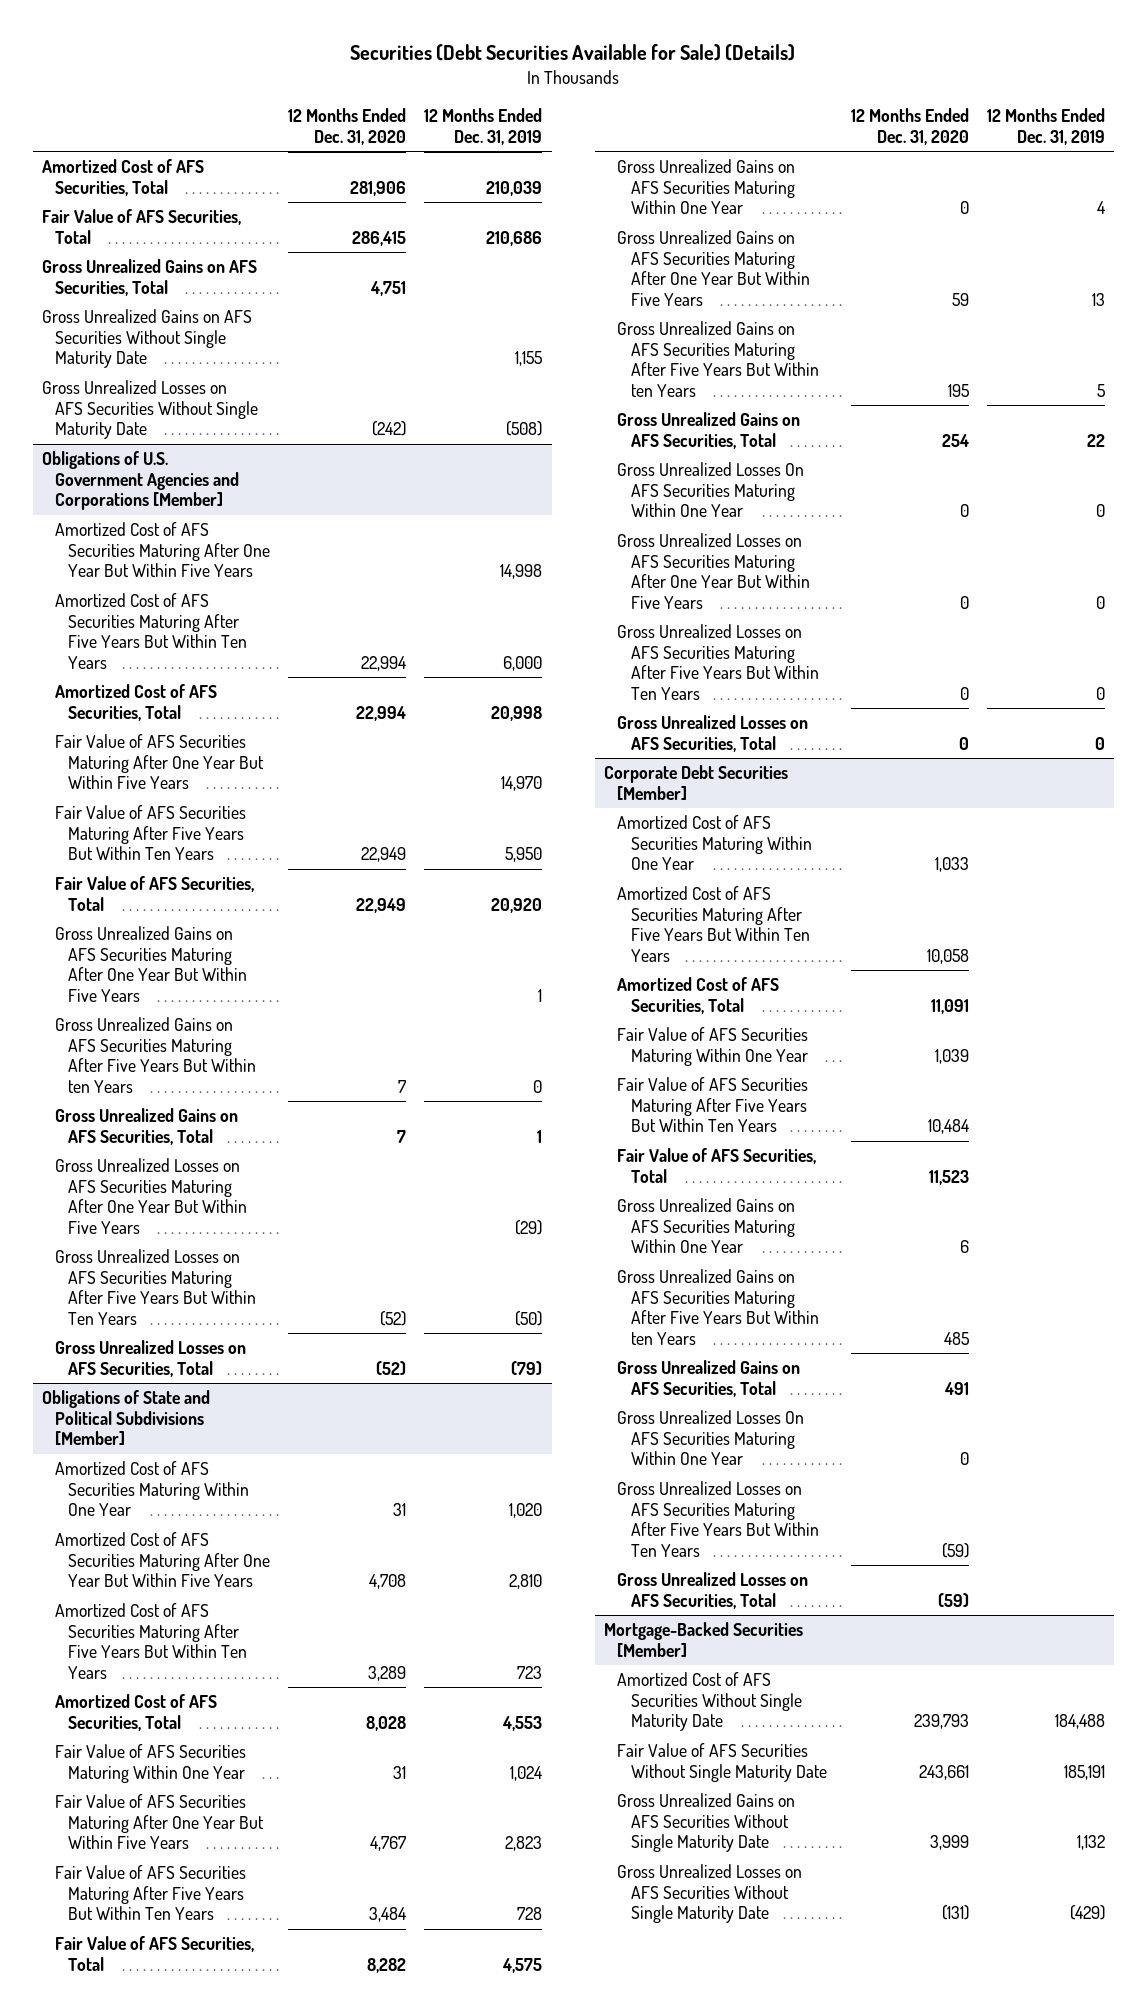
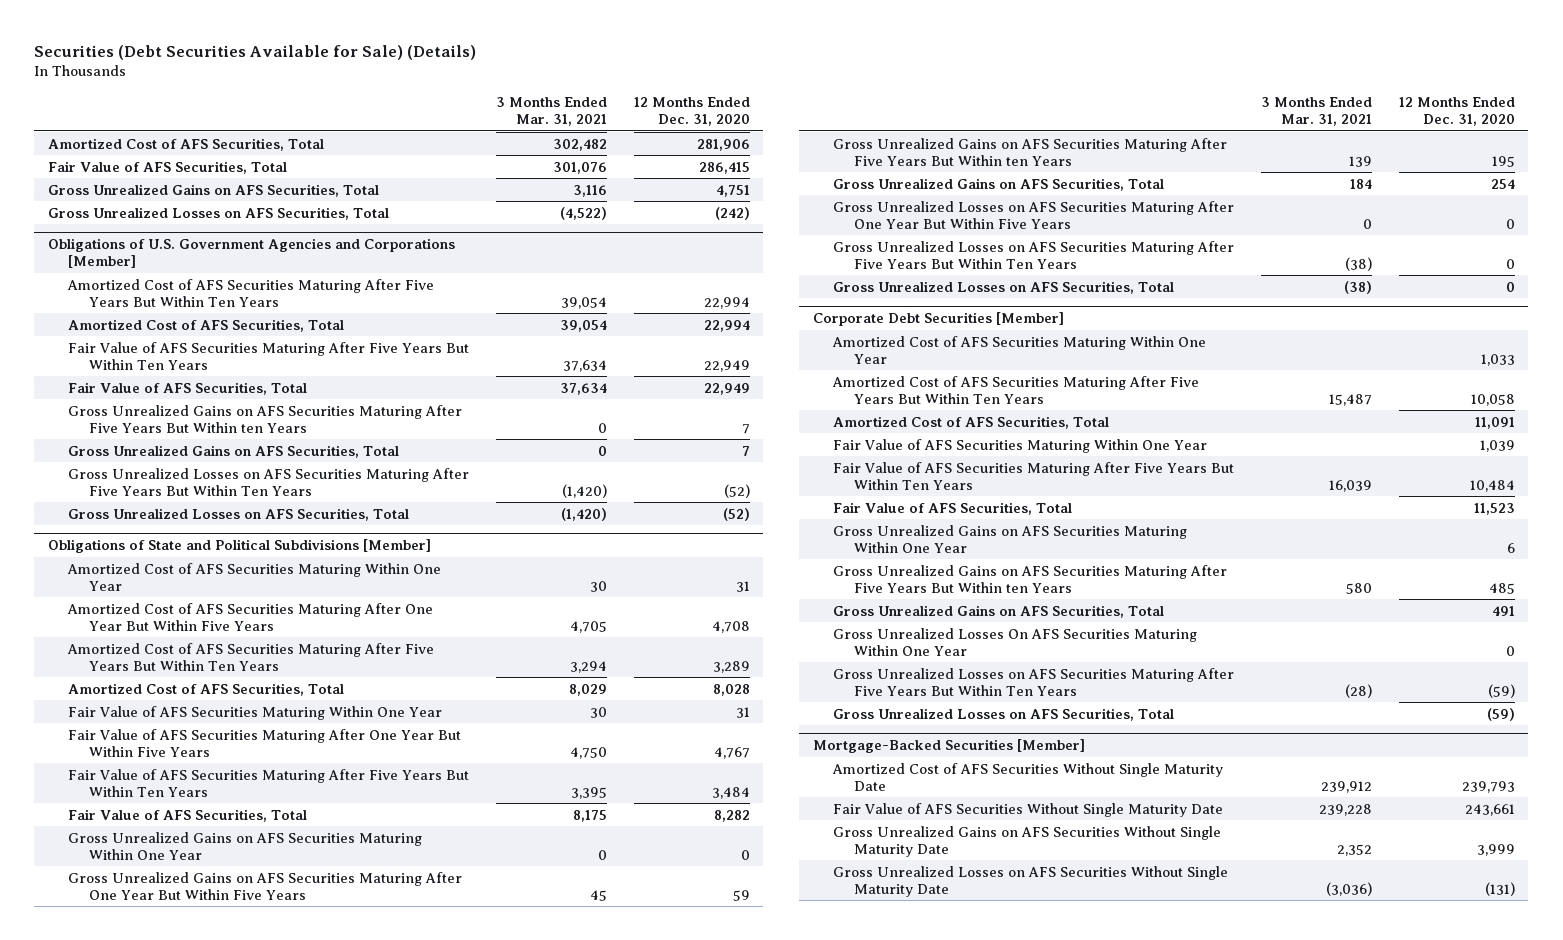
- | 12 Months Ended Dec. 31, 2020 | 12 Months Ended Dec. 31, 2019
+ | 3 Months Ended Mar. 31, 2021 | 12 Months Ended Dec. 31, 2020
- Gross Unrealized Gains on AFS Securities Without Single Maturity Date | | 1,155
- Gross Unrealized Losses on AFS Securities Without Single Maturity Date | (242) | (508)
+ Gross Unrealized Losses on AFS Securities, Total | (4,522) | (242)
@ Obligations of U.S. Government Agencies and Corporations [Member]
- Amortized Cost of AFS Securities Maturing After One Year But Within Five Years | | 14,998
- Fair Value of AFS Securities Maturing After One Year But Within Five Years | | 14,970
- Gross Unrealized Gains on AFS Securities Maturing After One Year But Within Five Years | | 1
- Gross Unrealized Losses on AFS Securities Maturing After One Year But Within Five Years | | (29)
@ Obligations of State and Political Subdivisions [Member]
- Gross Unrealized Losses On AFS Securities Maturing Within One Year | 0 | 0

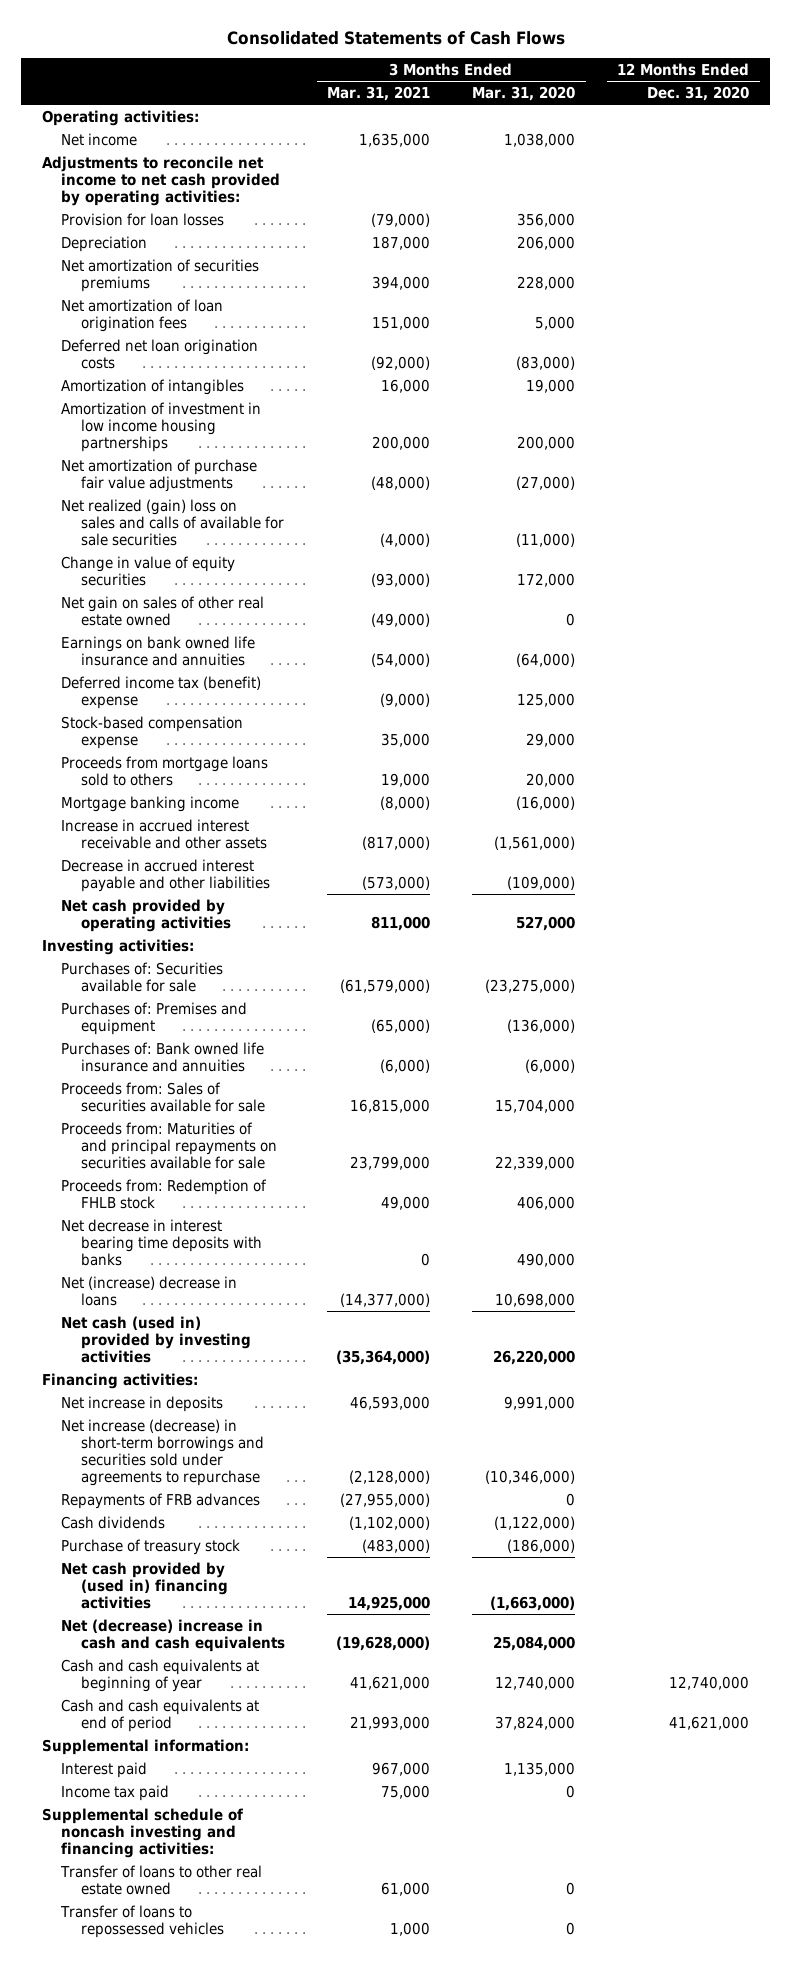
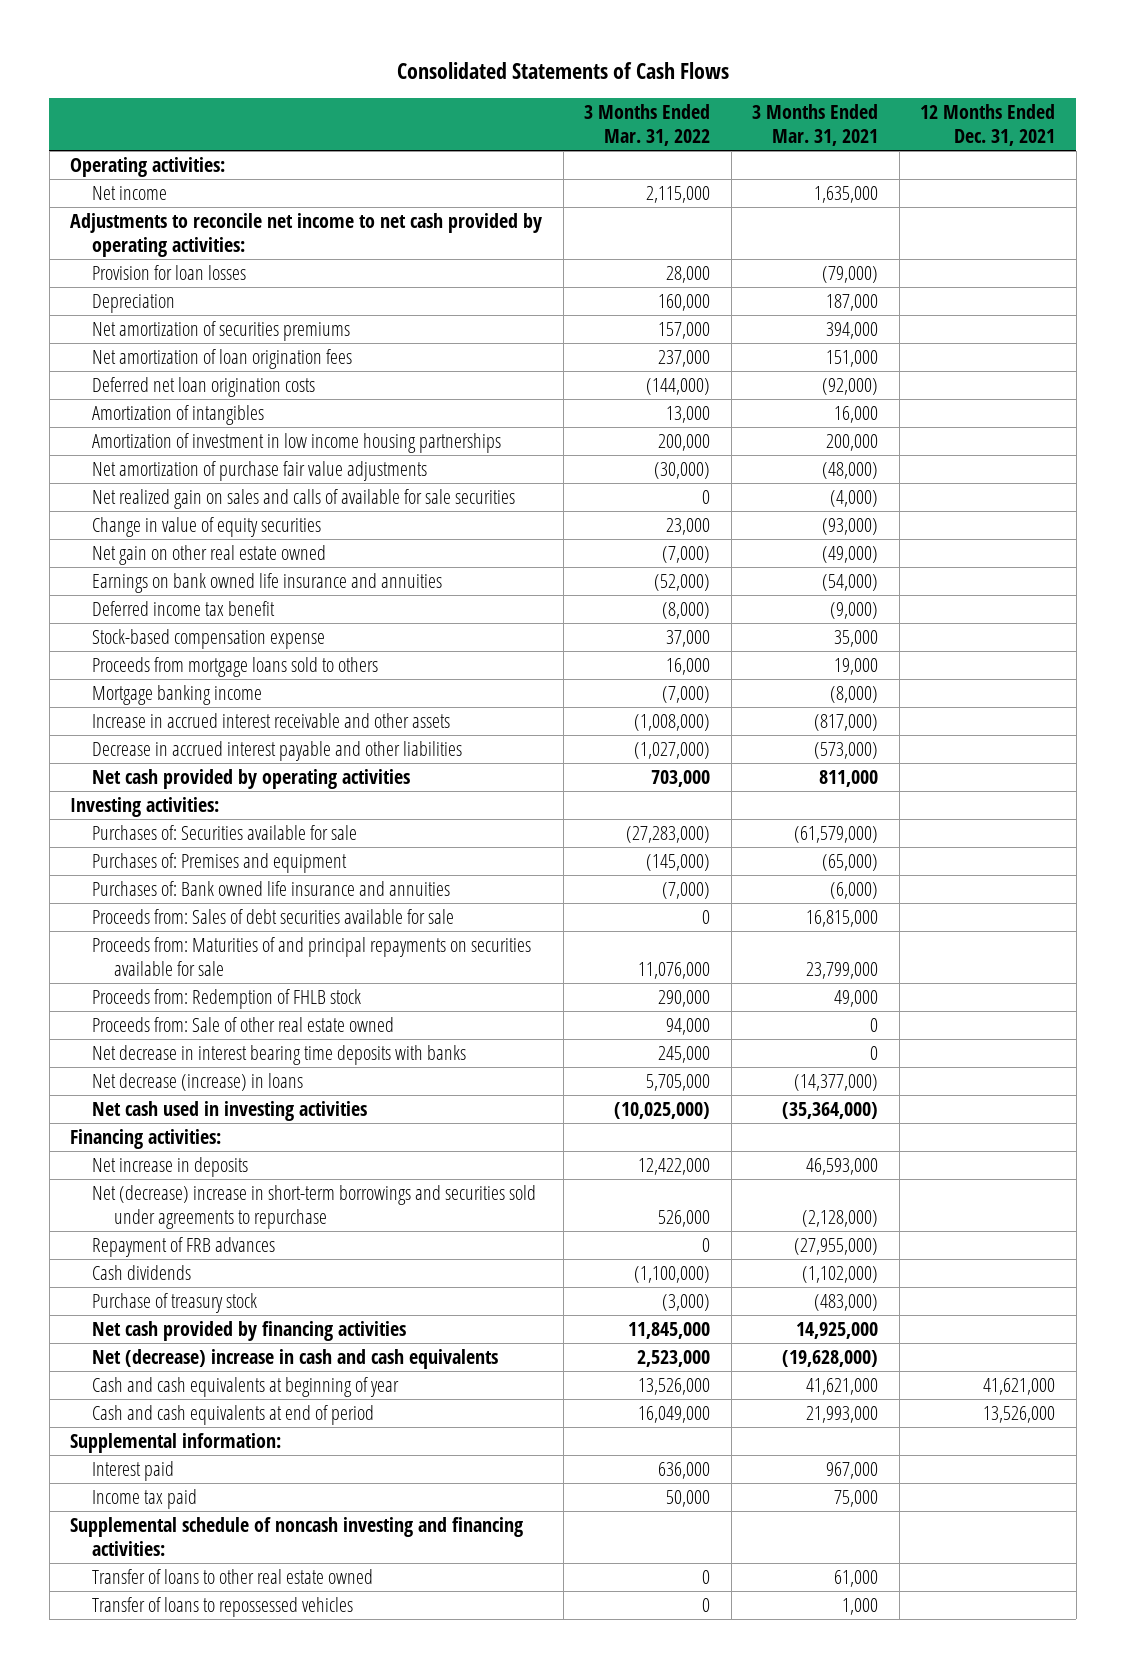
- | 3 Months Ended Mar. 31, 2021 | 3 Months Ended Mar. 31, 2020 | 12 Months Ended Dec. 31, 2020
+ | 3 Months Ended Mar. 31, 2022 | 3 Months Ended Mar. 31, 2021 | 12 Months Ended Dec. 31, 2021
- Net realized (gain) loss on sales and calls of available for sale securities | (4,000) | (11,000) |
+ Net realized gain on sales and calls of available for sale securities | 0 | (4,000) |
- Net gain on sales of other real estate owned | (49,000) | 0 |
+ Net gain on other real estate owned | (7,000) | (49,000) |
- Deferred income tax (benefit) expense | (9,000) | 125,000 |
+ Deferred income tax benefit | (8,000) | (9,000) |
- Proceeds from: Sales of securities available for sale | 16,815,000 | 15,704,000 |
+ Proceeds from: Sales of debt securities available for sale | 0 | 16,815,000 |
+ Proceeds from: Sale of other real estate owned | 94,000 | 0 |
- Net (increase) decrease in loans | (14,377,000) | 10,698,000 |
- Net cash (used in) provided by investing activities | (35,364,000) | 26,220,000 |
+ Net decrease (increase) in loans | 5,705,000 | (14,377,000) |
+ Net cash used in investing activities | (10,025,000) | (35,364,000) |
- Net increase (decrease) in short-term borrowings and securities sold under agreements to repurchase | (2,128,000) | (10,346,000) |
- Repayments of FRB advances | (27,955,000) | 0 |
+ Net (decrease) increase in short-term borrowings and securities sold under agreements to repurchase | 526,000 | (2,128,000) |
+ Repayment of FRB advances | 0 | (27,955,000) |
- Net cash provided by (used in) financing activities | 14,925,000 | (1,663,000) |
+ Net cash provided by financing activities | 11,845,000 | 14,925,000 |

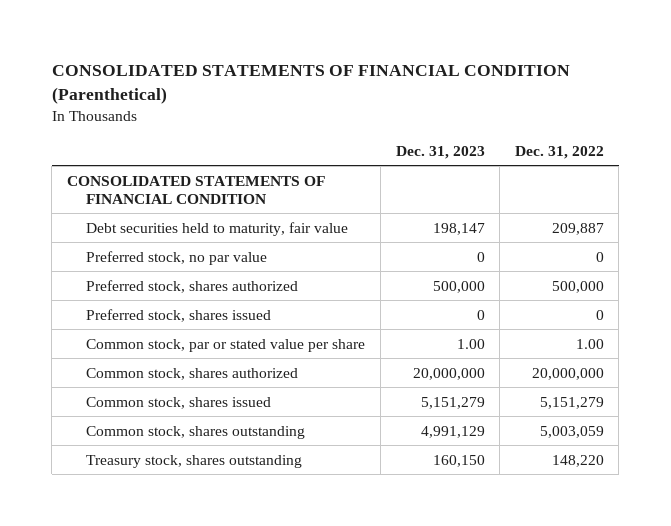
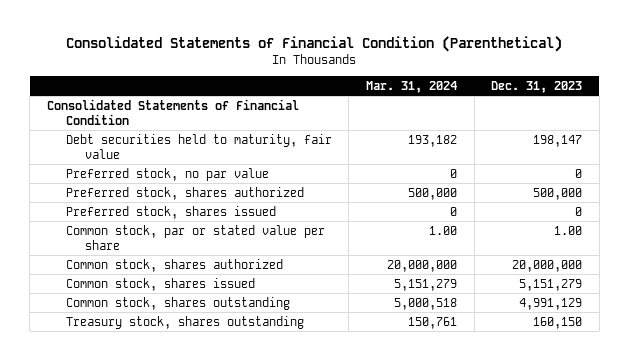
- CONSOLIDATED STATEMENTS OF FINANCIAL CONDITION (Parenthetical)
+ Consolidated Statements of Financial Condition (Parenthetical)
- | Dec. 31, 2023 | Dec. 31, 2022
+ | Mar. 31, 2024 | Dec. 31, 2023
- CONSOLIDATED STATEMENTS OF FINANCIAL CONDITION
+ Consolidated Statements of Financial Condition

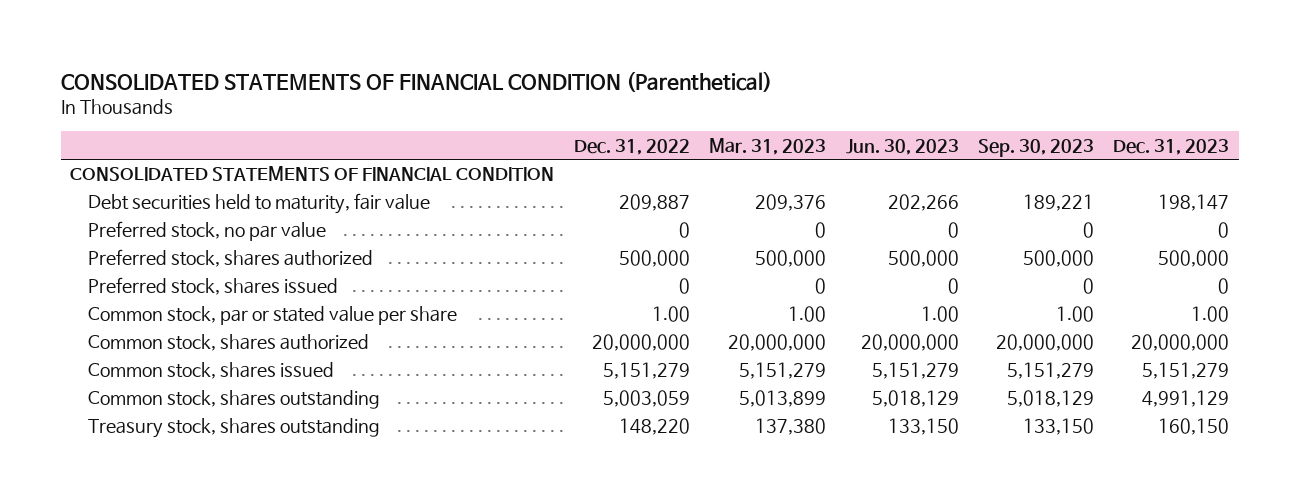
- Consolidated Statements of Financial Condition (Parenthetical)
+ CONSOLIDATED STATEMENTS OF FINANCIAL CONDITION (Parenthetical)
- | Mar. 31, 2024 | Dec. 31, 2023
+ | Dec. 31, 2022 | Mar. 31, 2023 | Jun. 30, 2023 | Sep. 30, 2023 | Dec. 31, 2023
- Consolidated Statements of Financial Condition
+ CONSOLIDATED STATEMENTS OF FINANCIAL CONDITION

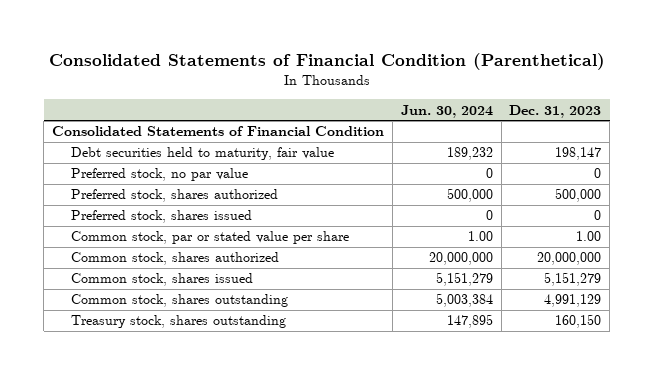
- CONSOLIDATED STATEMENTS OF FINANCIAL CONDITION (Parenthetical)
+ Consolidated Statements of Financial Condition (Parenthetical)
- | Dec. 31, 2022 | Mar. 31, 2023 | Jun. 30, 2023 | Sep. 30, 2023 | Dec. 31, 2023
+ | Jun. 30, 2024 | Dec. 31, 2023
- CONSOLIDATED STATEMENTS OF FINANCIAL CONDITION
+ Consolidated Statements of Financial Condition

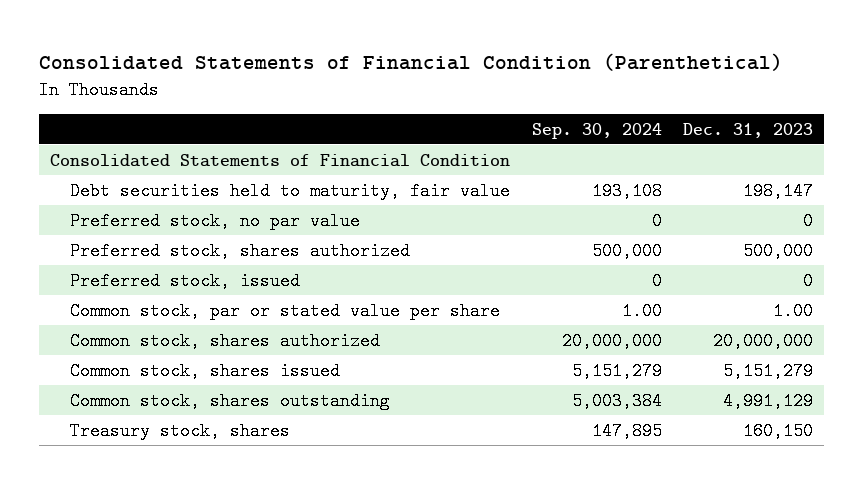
- | Jun. 30, 2024 | Dec. 31, 2023
+ | Sep. 30, 2024 | Dec. 31, 2023
- Preferred stock, shares issued | 0 | 0
+ Preferred stock, issued | 0 | 0
- Treasury stock, shares outstanding | 147,895 | 160,150
+ Treasury stock, shares | 147,895 | 160,150

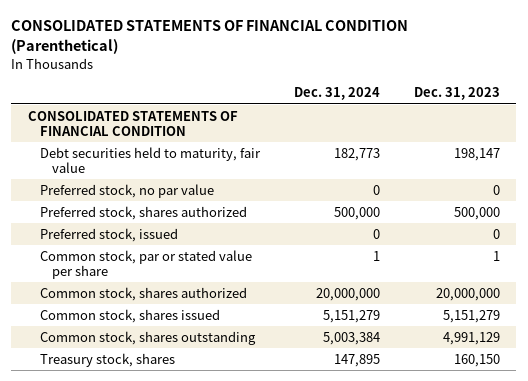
- Consolidated Statements of Financial Condition (Parenthetical)
+ CONSOLIDATED STATEMENTS OF FINANCIAL CONDITION (Parenthetical)
- | Sep. 30, 2024 | Dec. 31, 2023
+ | Dec. 31, 2024 | Dec. 31, 2023
- Consolidated Statements of Financial Condition
+ CONSOLIDATED STATEMENTS OF FINANCIAL CONDITION
- Common stock, par or stated value per share | 1.00 | 1.00
+ Common stock, par or stated value per share | 1 | 1

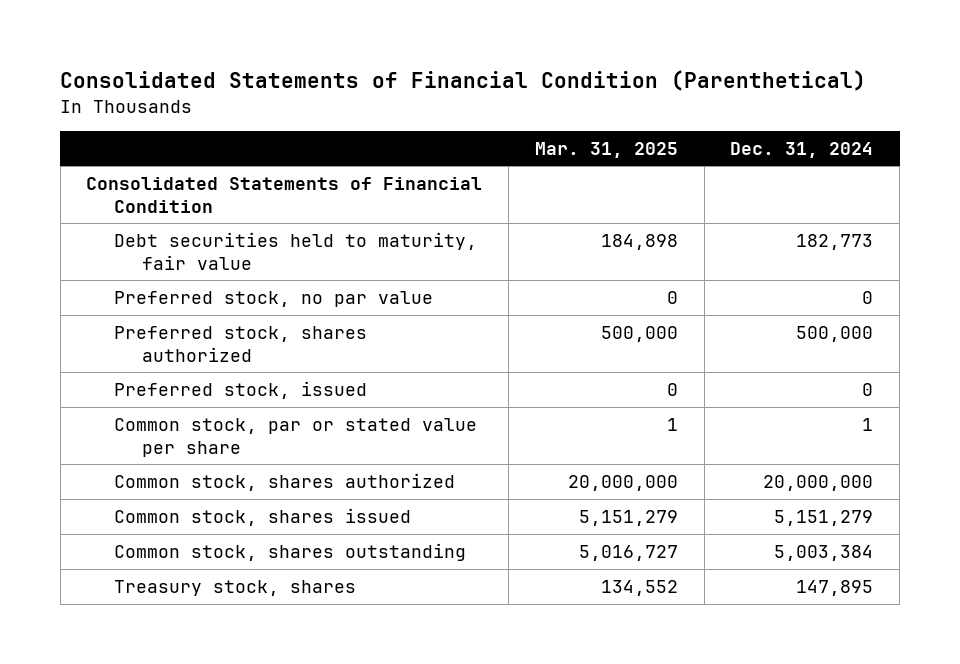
- CONSOLIDATED STATEMENTS OF FINANCIAL CONDITION (Parenthetical)
+ Consolidated Statements of Financial Condition (Parenthetical)
- | Dec. 31, 2024 | Dec. 31, 2023
+ | Mar. 31, 2025 | Dec. 31, 2024
- CONSOLIDATED STATEMENTS OF FINANCIAL CONDITION
+ Consolidated Statements of Financial Condition

